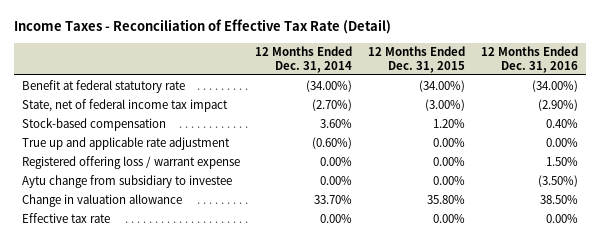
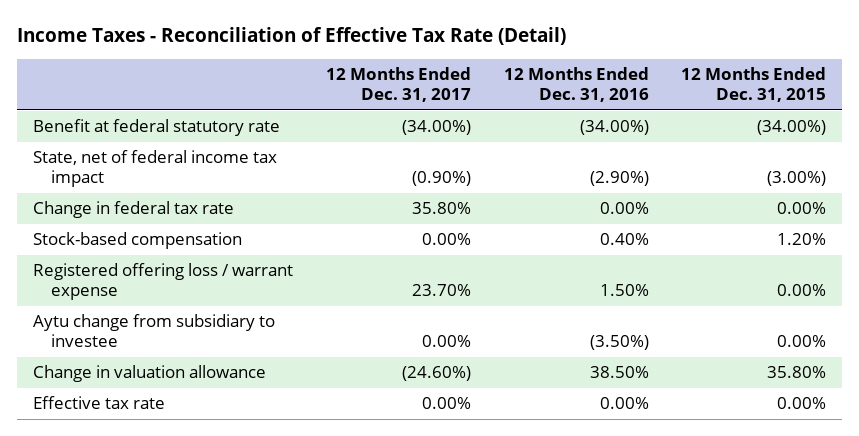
- | 12 Months Ended Dec. 31, 2014 | 12 Months Ended Dec. 31, 2015 | 12 Months Ended Dec. 31, 2016
+ | 12 Months Ended Dec. 31, 2017 | 12 Months Ended Dec. 31, 2016 | 12 Months Ended Dec. 31, 2015
+ Change in federal tax rate | 35.80% | 0.00% | 0.00%
- True up and applicable rate adjustment | (0.60%) | 0.00% | 0.00%

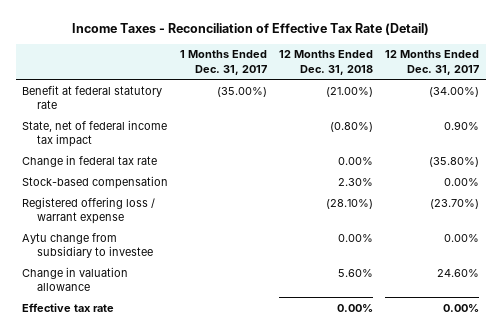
- | 12 Months Ended Dec. 31, 2017 | 12 Months Ended Dec. 31, 2016 | 12 Months Ended Dec. 31, 2015
+ | 1 Months Ended Dec. 31, 2017 | 12 Months Ended Dec. 31, 2018 | 12 Months Ended Dec. 31, 2017
- State, net of federal income tax impact | (0.90%) | (2.90%) | (3.00%)
- Change in federal tax rate | 35.80% | 0.00% | 0.00%
+ State, net of federal income tax impact | | (0.80%) | 0.90%
+ Change in federal tax rate | | 0.00% | (35.80%)
- Registered offering loss / warrant expense | 23.70% | 1.50% | 0.00%
+ Registered offering loss / warrant expense | | (28.10%) | (23.70%)
- Change in valuation allowance | (24.60%) | 38.50% | 35.80%
+ Change in valuation allowance | | 5.60% | 24.60%

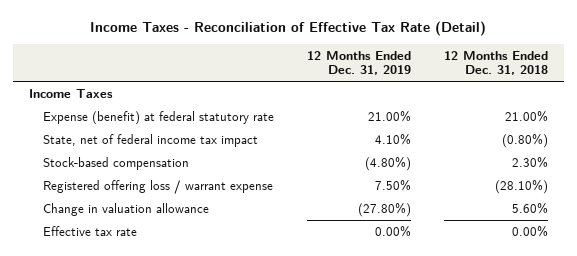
- | 1 Months Ended Dec. 31, 2017 | 12 Months Ended Dec. 31, 2018 | 12 Months Ended Dec. 31, 2017
+ | 12 Months Ended Dec. 31, 2019 | 12 Months Ended Dec. 31, 2018
- Benefit at federal statutory rate | (35.00%) | (21.00%) | (34.00%)
+ Income Taxes
+ Expense (benefit) at federal statutory rate | 21.00% | 21.00%
- Change in federal tax rate | | 0.00% | (35.80%)
- Aytu change from subsidiary to investee | | 0.00% | 0.00%

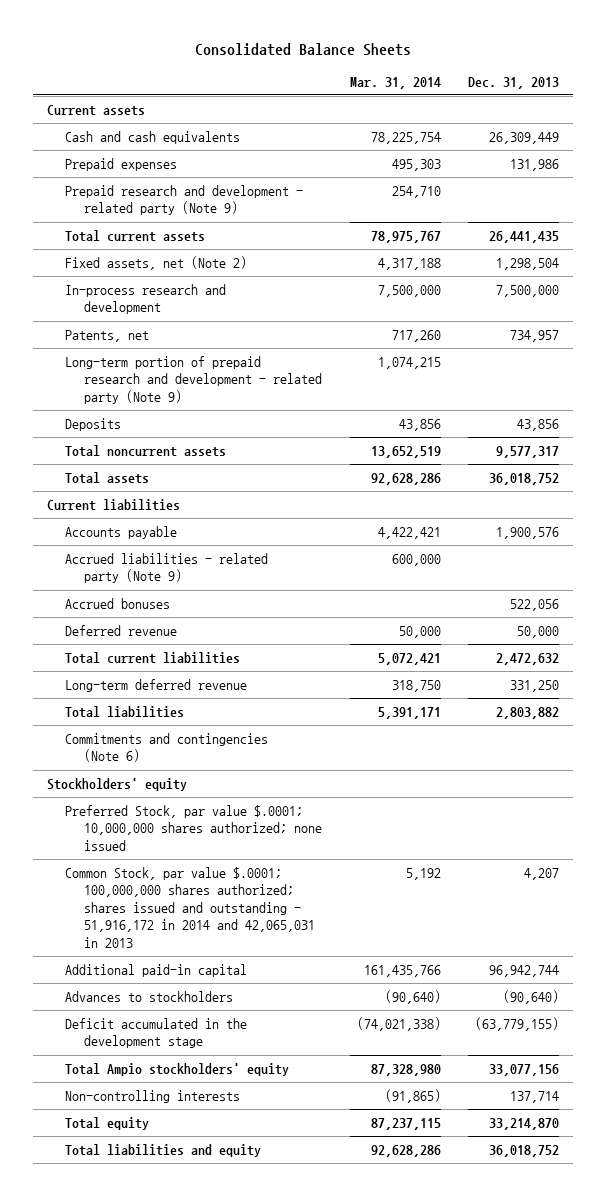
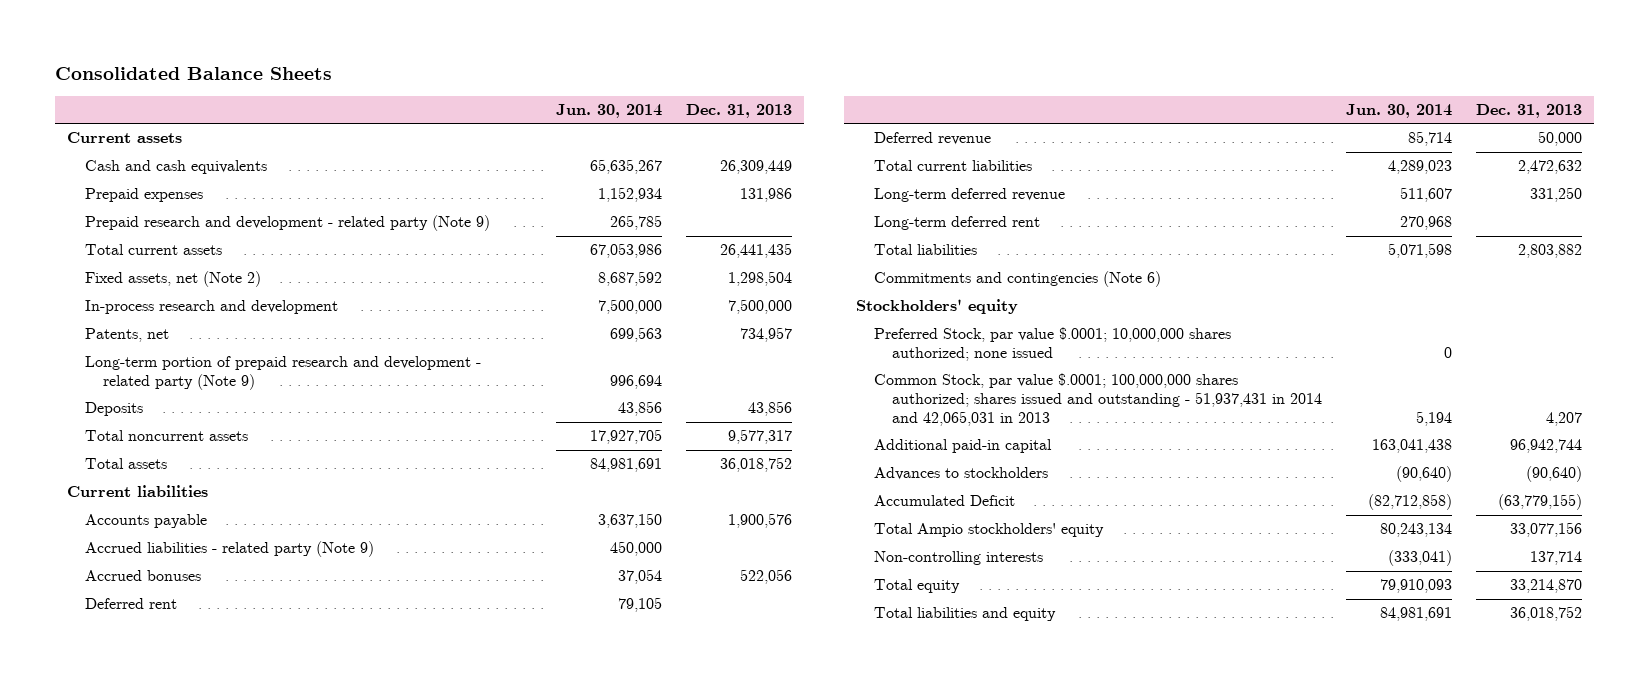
- | Mar. 31, 2014 | Dec. 31, 2013
+ | Jun. 30, 2014 | Dec. 31, 2013
+ Deferred rent | 79,105 |
+ Long-term deferred rent | 270,968 |
- Common Stock, par value $.0001; 100,000,000 shares authorized; shares issued and outstanding - 51,916,172 in 2014 and 42,065,031 in 2013 | 5,192 | 4,207
+ Common Stock, par value $.0001; 100,000,000 shares authorized; shares issued and outstanding - 51,937,431 in 2014 and 42,065,031 in 2013 | 5,194 | 4,207
- Deficit accumulated in the development stage | (74,021,338) | (63,779,155)
+ Accumulated Deficit | (82,712,858) | (63,779,155)

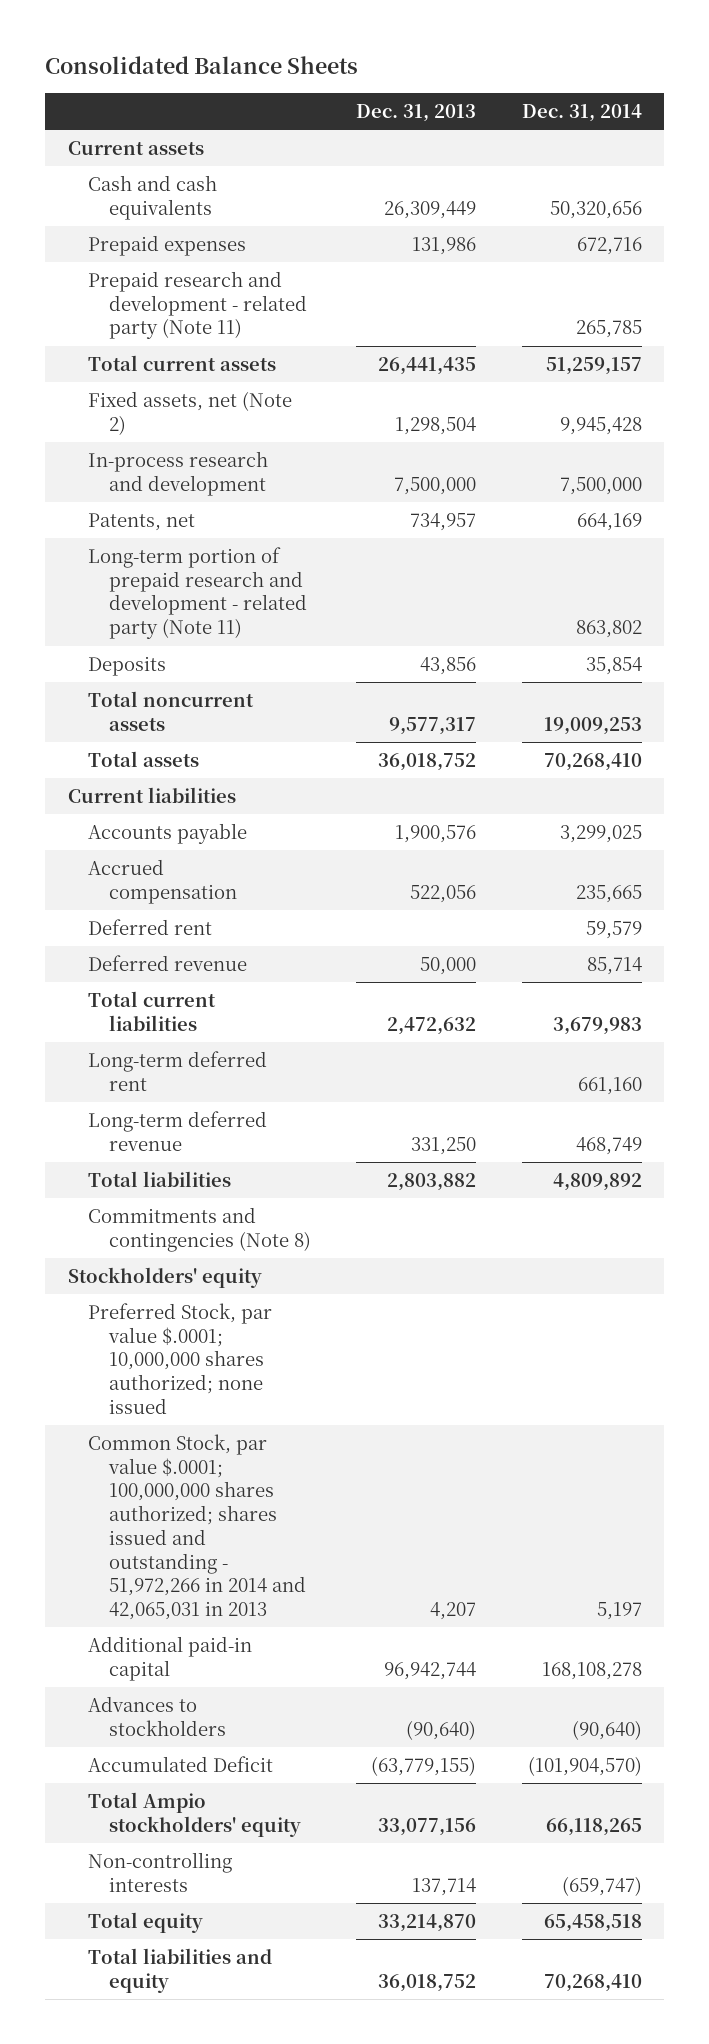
- | Jun. 30, 2014 | Dec. 31, 2013
+ | Dec. 31, 2013 | Dec. 31, 2014
- Prepaid research and development - related party (Note 9) | 265,785 |
+ Prepaid research and development - related party (Note 11) | | 265,785
- Long-term portion of prepaid research and development - related party (Note 9) | 996,694 |
+ Long-term portion of prepaid research and development - related party (Note 11) | | 863,802
- Accrued liabilities - related party (Note 9) | 450,000 |
- Accrued bonuses | 37,054 | 522,056
+ Accrued compensation | 522,056 | 235,665
moved down: Long-term deferred revenue | 331,250 | 468,749
- Commitments and contingencies (Note 6)
+ Commitments and contingencies (Note 8)
- Common Stock, par value $.0001; 100,000,000 shares authorized; shares issued and outstanding - 51,937,431 in 2014 and 42,065,031 in 2013 | 5,194 | 4,207
+ Common Stock, par value $.0001; 100,000,000 shares authorized; shares issued and outstanding - 51,972,266 in 2014 and 42,065,031 in 2013 | 4,207 | 5,197

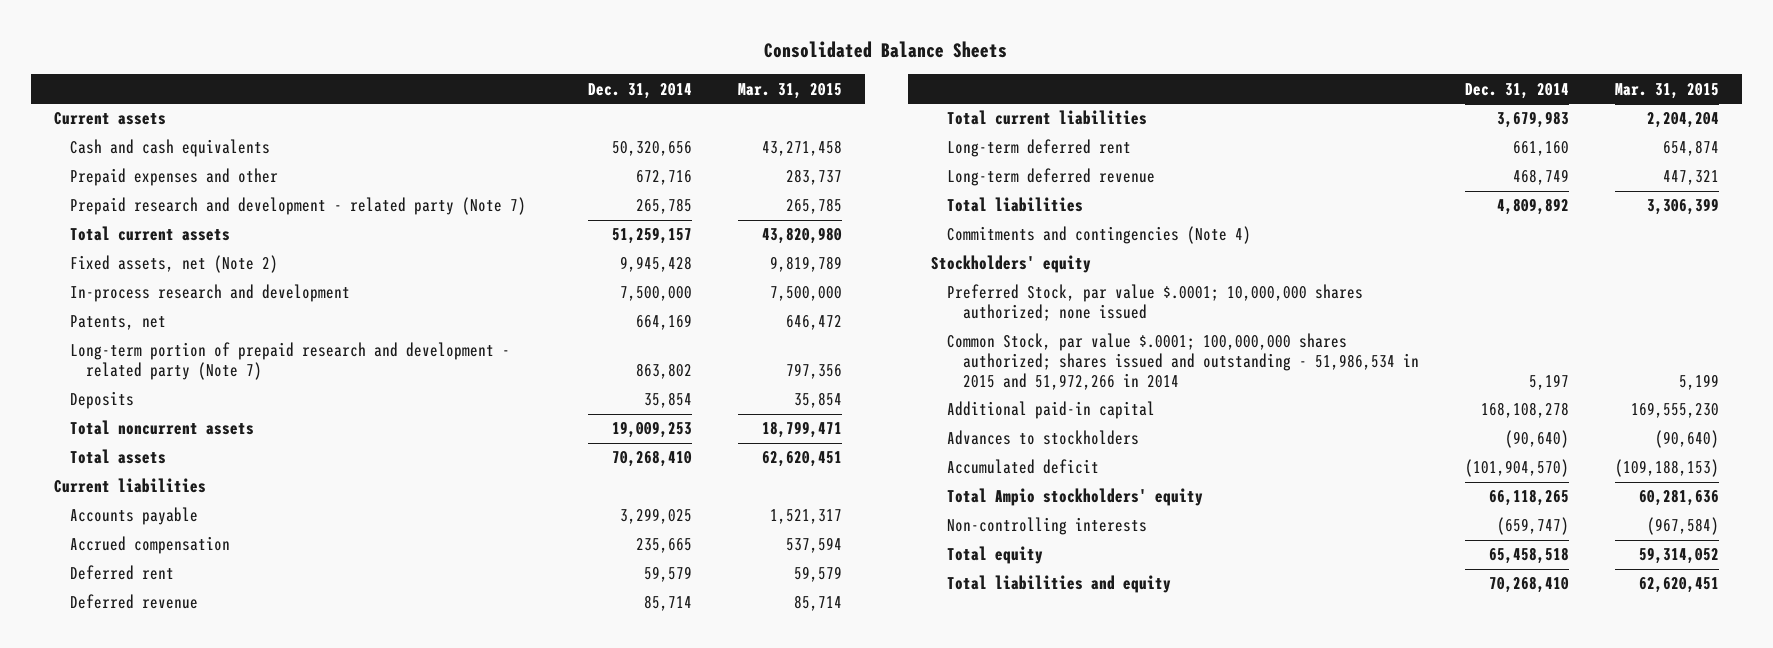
- | Dec. 31, 2013 | Dec. 31, 2014
+ | Dec. 31, 2014 | Mar. 31, 2015
- Prepaid expenses | 131,986 | 672,716
- Prepaid research and development - related party (Note 11) | | 265,785
+ Prepaid expenses and other | 672,716 | 283,737
+ Prepaid research and development - related party (Note 7) | 265,785 | 265,785
- Long-term portion of prepaid research and development - related party (Note 11) | | 863,802
+ Long-term portion of prepaid research and development - related party (Note 7) | 863,802 | 797,356
- Commitments and contingencies (Note 8)
+ Commitments and contingencies (Note 4)
- Common Stock, par value $.0001; 100,000,000 shares authorized; shares issued and outstanding - 51,972,266 in 2014 and 42,065,031 in 2013 | 4,207 | 5,197
+ Common Stock, par value $.0001; 100,000,000 shares authorized; shares issued and outstanding - 51,986,534 in 2015 and 51,972,266 in 2014 | 5,197 | 5,199
- Accumulated Deficit | (63,779,155) | (101,904,570)
+ Accumulated deficit | (101,904,570) | (109,188,153)

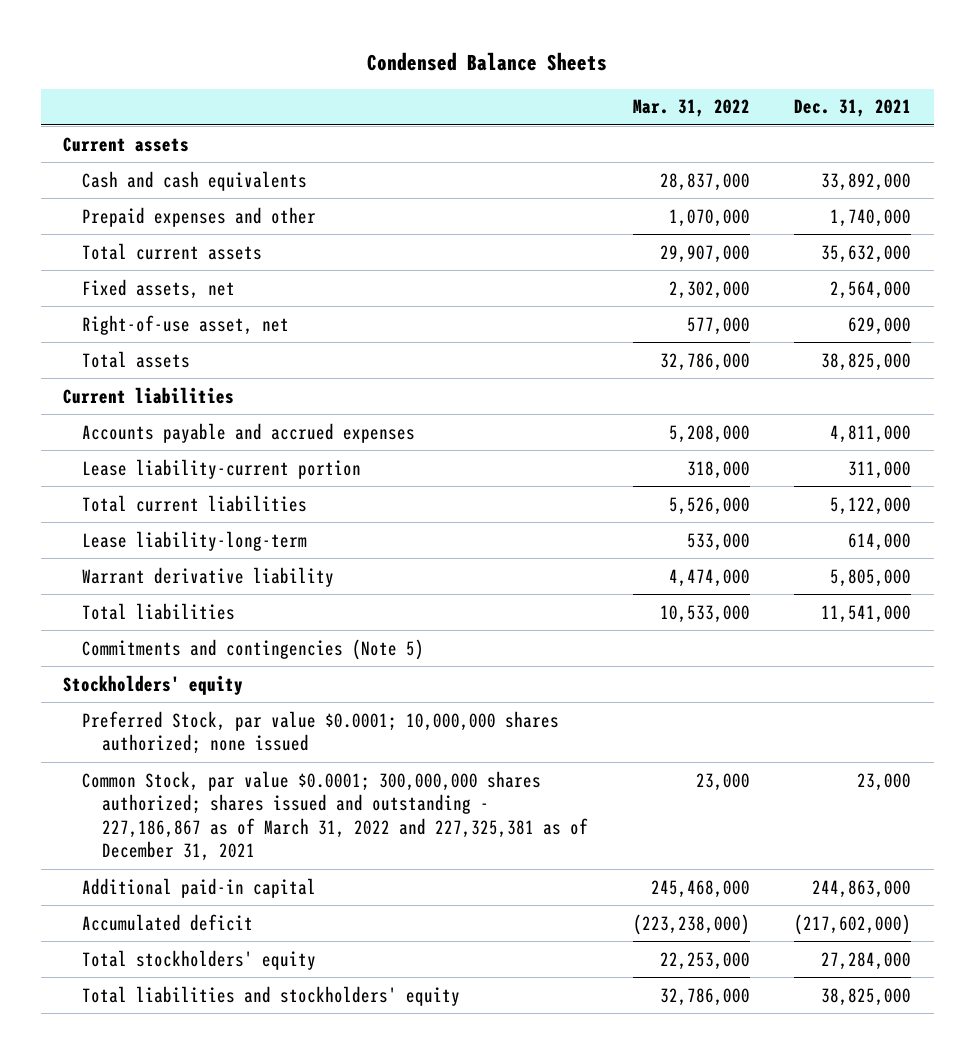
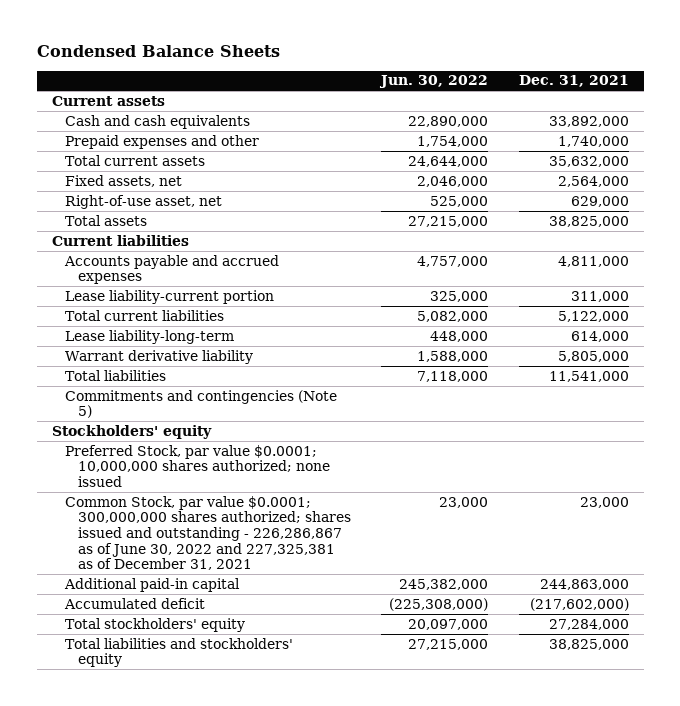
- | Mar. 31, 2022 | Dec. 31, 2021
+ | Jun. 30, 2022 | Dec. 31, 2021
- Common Stock, par value $0.0001; 300,000,000 shares authorized; shares issued and outstanding - 227,186,867 as of March 31, 2022 and 227,325,381 as of December 31, 2021 | 23,000 | 23,000
+ Common Stock, par value $0.0001; 300,000,000 shares authorized; shares issued and outstanding - 226,286,867 as of June 30, 2022 and 227,325,381 as of December 31, 2021 | 23,000 | 23,000

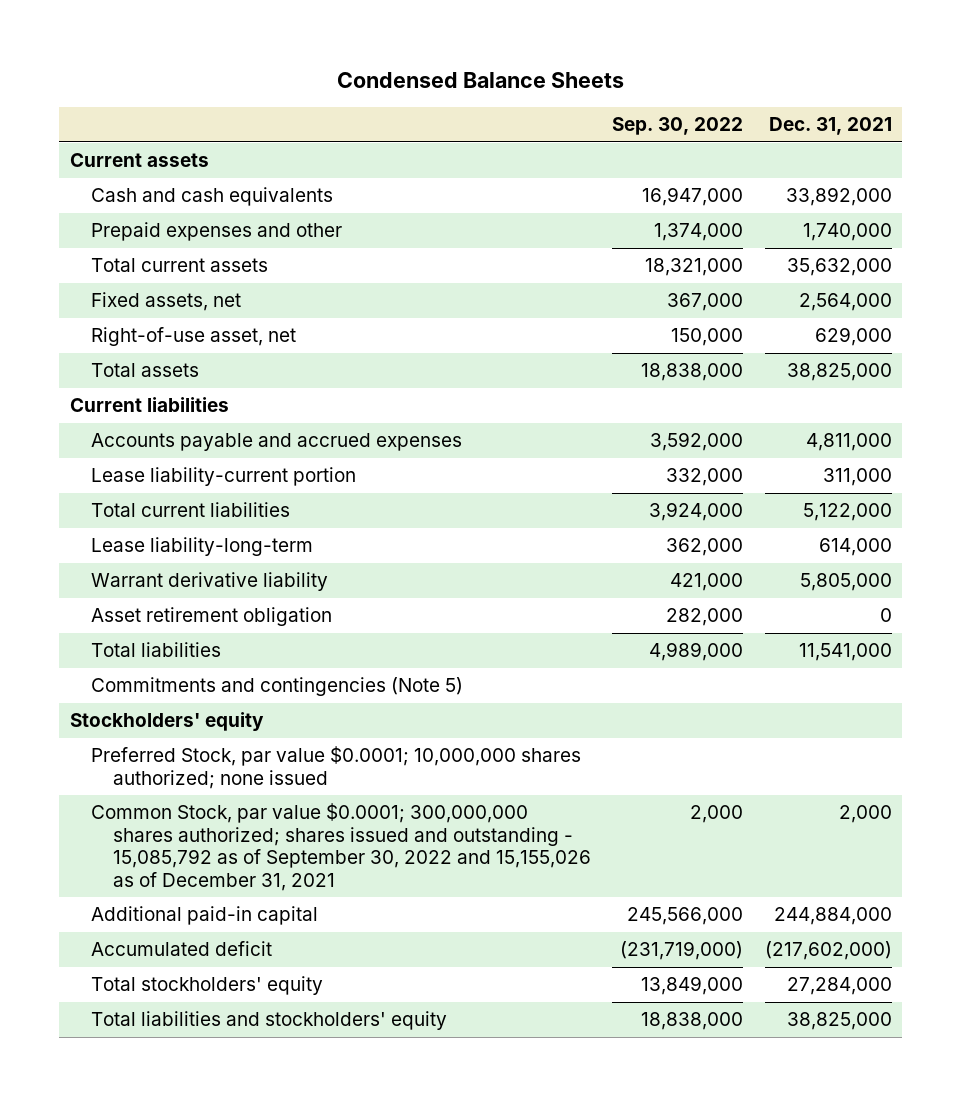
- | Jun. 30, 2022 | Dec. 31, 2021
+ | Sep. 30, 2022 | Dec. 31, 2021
+ Asset retirement obligation | 282,000 | 0
- Common Stock, par value $0.0001; 300,000,000 shares authorized; shares issued and outstanding - 226,286,867 as of June 30, 2022 and 227,325,381 as of December 31, 2021 | 23,000 | 23,000
- Additional paid-in capital | 245,382,000 | 244,863,000
+ Common Stock, par value $0.0001; 300,000,000 shares authorized; shares issued and outstanding - 15,085,792 as of September 30, 2022 and 15,155,026 as of December 31, 2021 | 2,000 | 2,000
+ Additional paid-in capital | 245,566,000 | 244,884,000

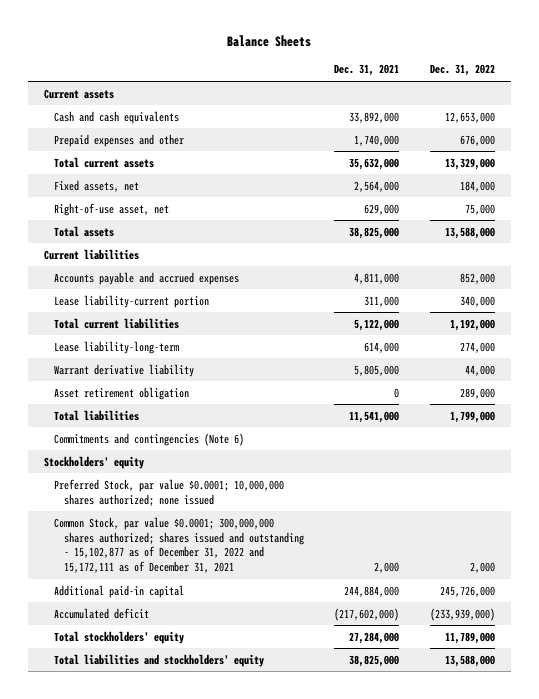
- Condensed Balance Sheets
+ Balance Sheets
- | Sep. 30, 2022 | Dec. 31, 2021
+ | Dec. 31, 2021 | Dec. 31, 2022
- Commitments and contingencies (Note 5)
+ Commitments and contingencies (Note 6)
- Common Stock, par value $0.0001; 300,000,000 shares authorized; shares issued and outstanding - 15,085,792 as of September 30, 2022 and 15,155,026 as of December 31, 2021 | 2,000 | 2,000
+ Common Stock, par value $0.0001; 300,000,000 shares authorized; shares issued and outstanding - 15,102,877 as of December 31, 2022 and 15,172,111 as of December 31, 2021 | 2,000 | 2,000

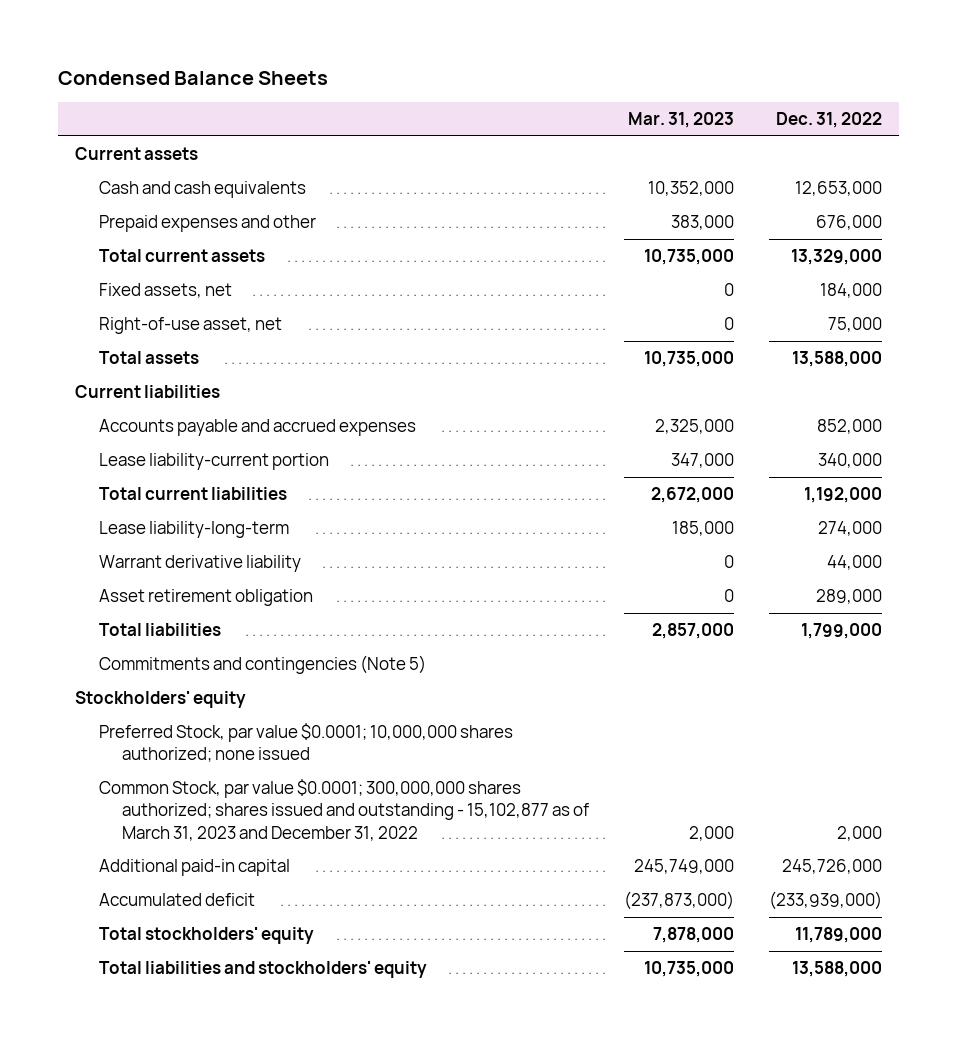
- Balance Sheets
+ Condensed Balance Sheets
- | Dec. 31, 2021 | Dec. 31, 2022
+ | Mar. 31, 2023 | Dec. 31, 2022
- Commitments and contingencies (Note 6)
+ Commitments and contingencies (Note 5)
- Common Stock, par value $0.0001; 300,000,000 shares authorized; shares issued and outstanding - 15,102,877 as of December 31, 2022 and 15,172,111 as of December 31, 2021 | 2,000 | 2,000
+ Common Stock, par value $0.0001; 300,000,000 shares authorized; shares issued and outstanding - 15,102,877 as of March 31, 2023 and December 31, 2022 | 2,000 | 2,000

